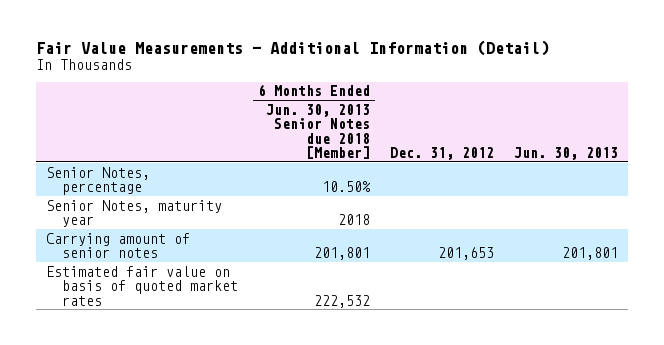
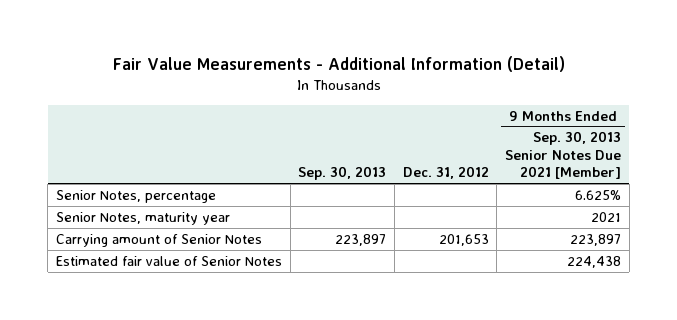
- | 6 Months Ended Jun. 30, 2013 Senior Notes due 2018 [Member] | Dec. 31, 2012 | Jun. 30, 2013
+ | Sep. 30, 2013 | Dec. 31, 2012 | 9 Months Ended Sep. 30, 2013 Senior Notes Due 2021 [Member]
- Carrying amount of senior notes | 201,801 | 201,653 | 201,801
- Estimated fair value on basis of quoted market rates | 222,532 | |
+ Carrying amount of Senior Notes | 223,897 | 201,653 | 223,897
+ Estimated fair value of Senior Notes | | | 224,438

